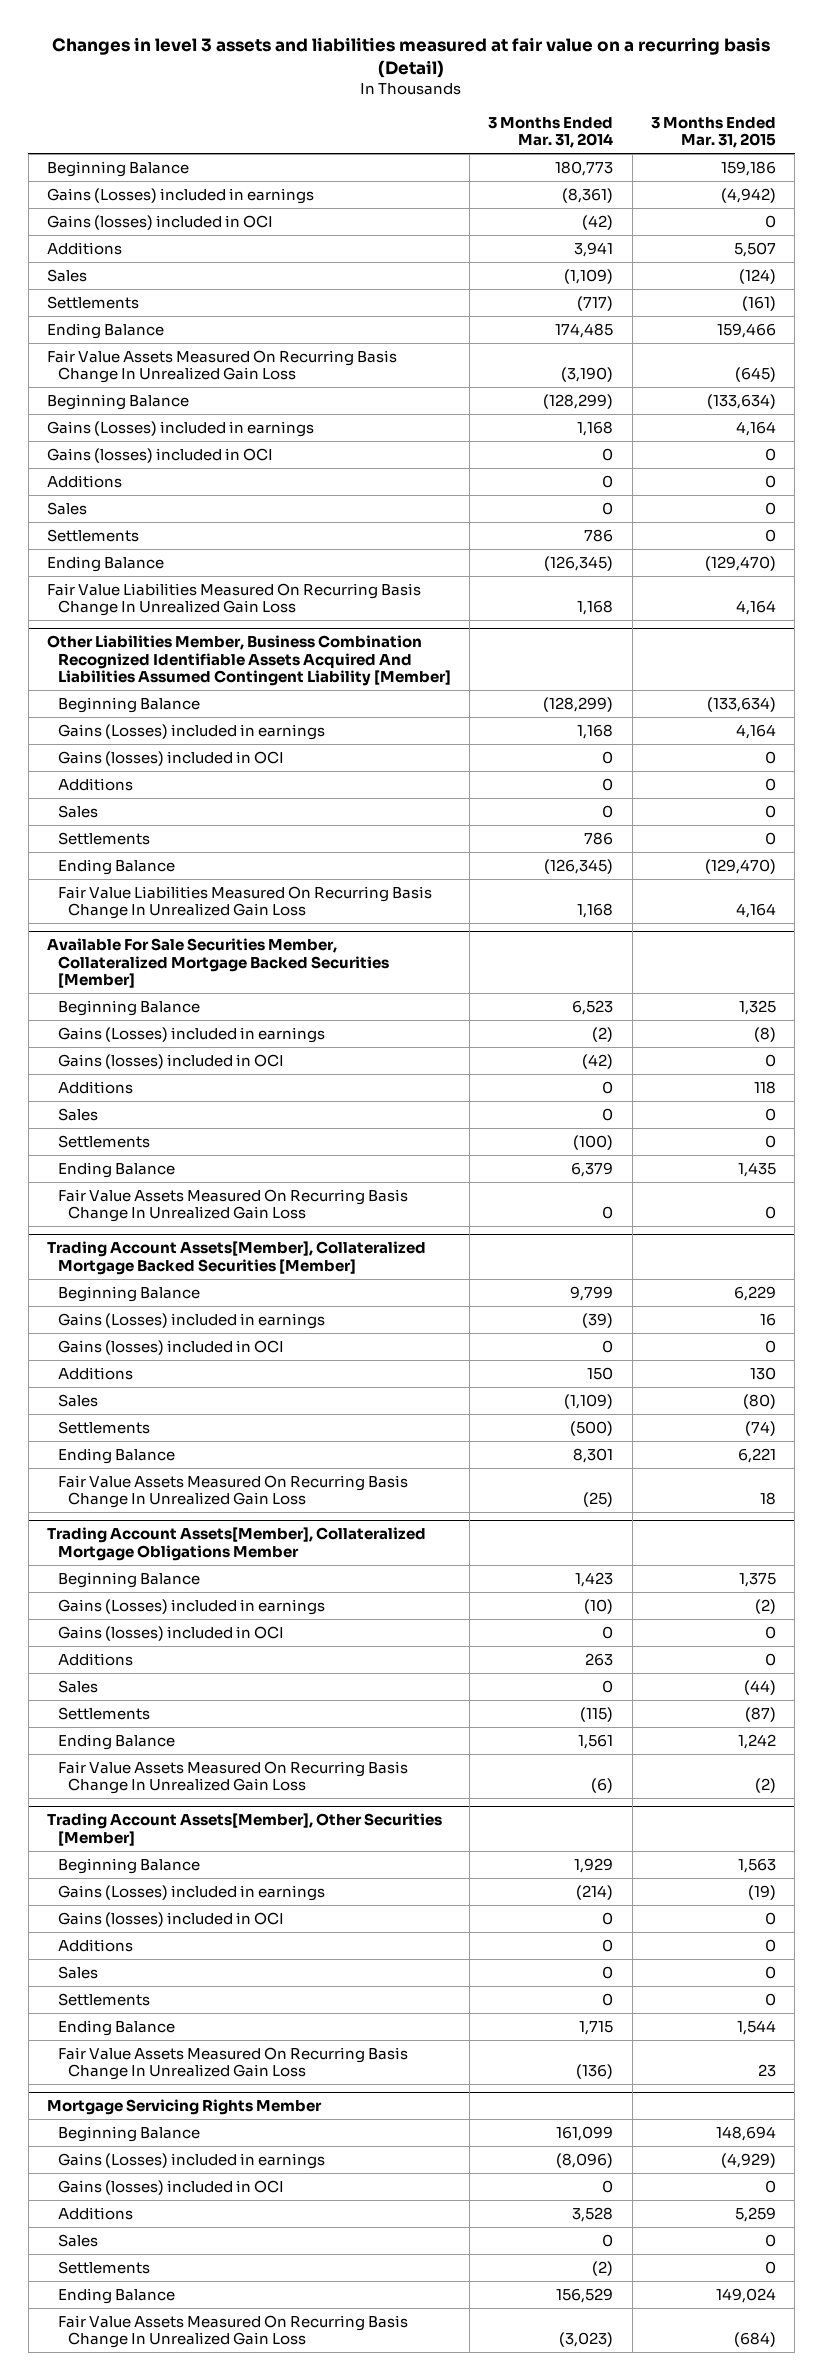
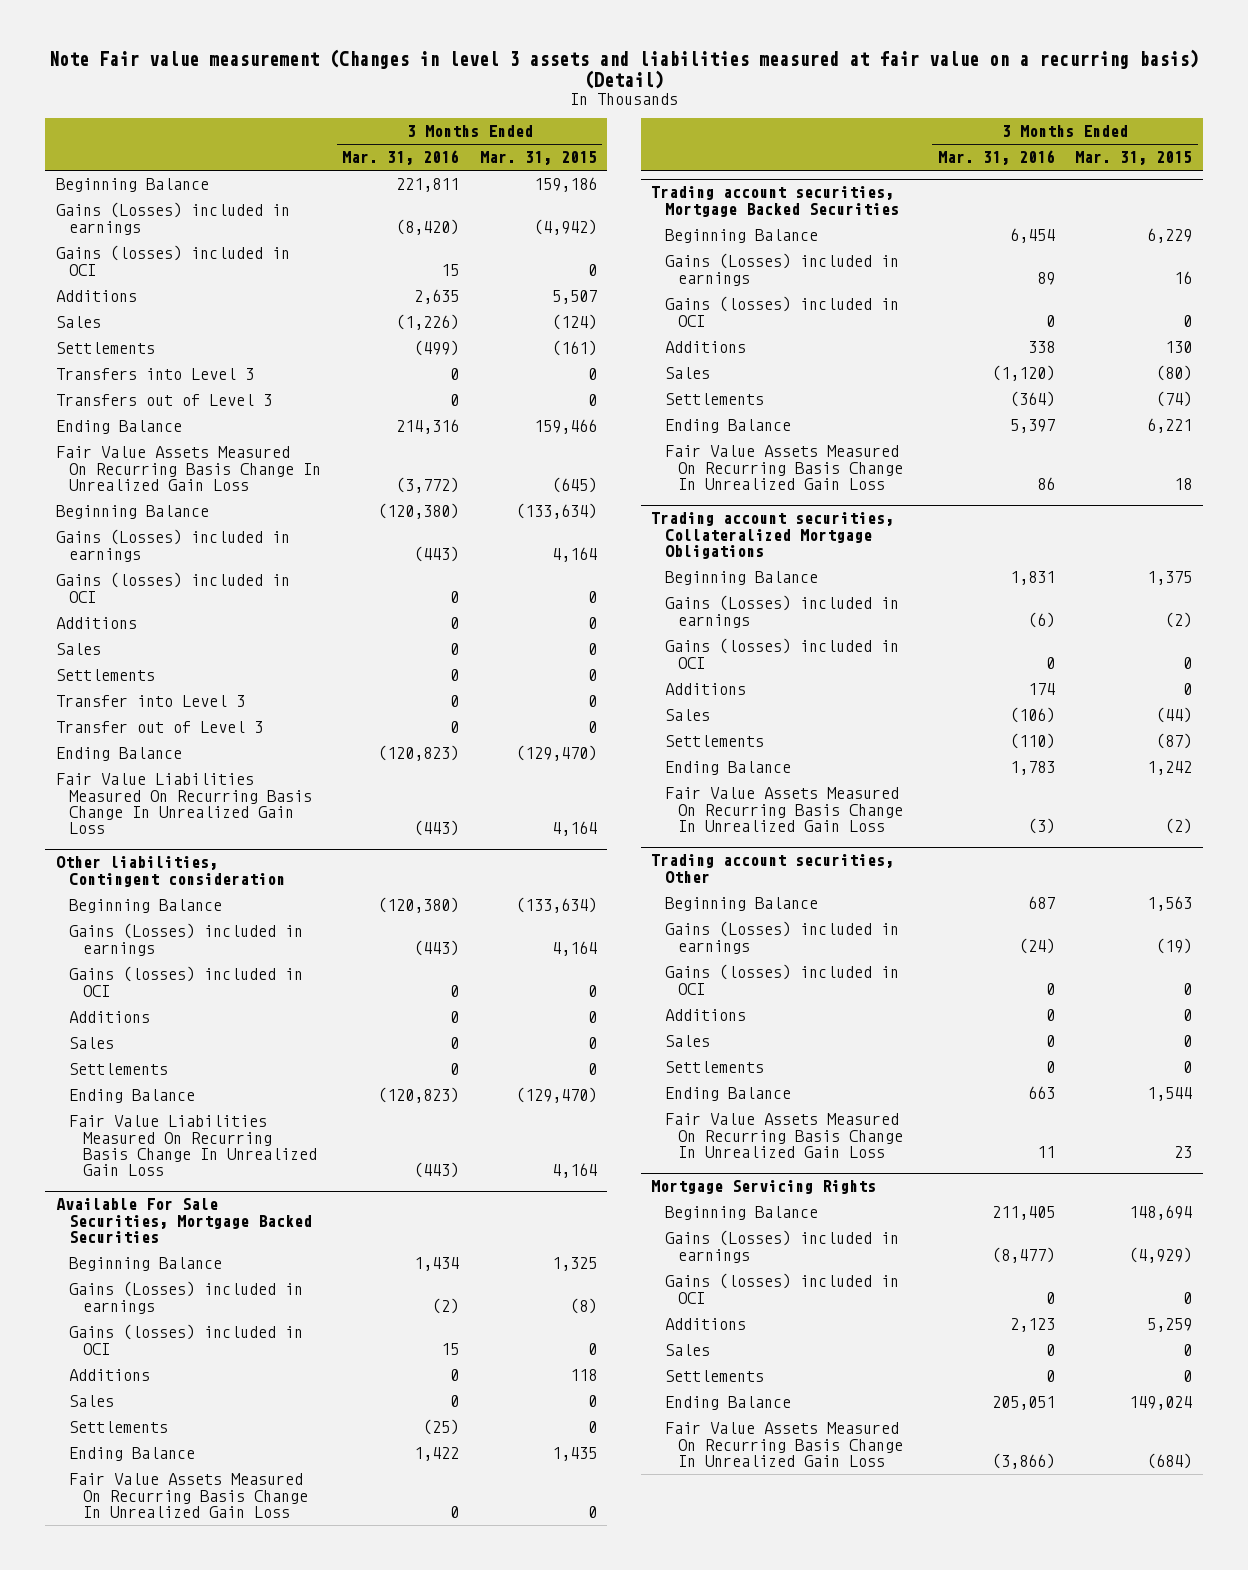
- Changes in level 3 assets and liabilities measured at fair value on a recurring basis (Detail)
+ Note Fair value measurement (Changes in level 3 assets and liabilities measured at fair value on a recurring basis) (Detail)
- | 3 Months Ended Mar. 31, 2014 | 3 Months Ended Mar. 31, 2015
+ | 3 Months Ended Mar. 31, 2016 | 3 Months Ended Mar. 31, 2015
+ Transfers into Level 3 | 0 | 0
+ Transfers out of Level 3 | 0 | 0
+ Transfer into Level 3 | 0 | 0
+ Transfer out of Level 3 | 0 | 0
- Other Liabilities Member, Business Combination Recognized Identifiable Assets Acquired And Liabilities Assumed Contingent Liability [Member]
+ Other liabilities, Contingent consideration
- Available For Sale Securities Member, Collateralized Mortgage Backed Securities [Member]
+ Available For Sale Securities, Mortgage Backed Securities
- Trading Account Assets[Member], Collateralized Mortgage Backed Securities [Member]
+ Trading account securities, Mortgage Backed Securities
- Trading Account Assets[Member], Collateralized Mortgage Obligations Member
+ Trading account securities, Collateralized Mortgage Obligations
- Trading Account Assets[Member], Other Securities [Member]
+ Trading account securities, Other
- Mortgage Servicing Rights Member
+ Mortgage Servicing Rights

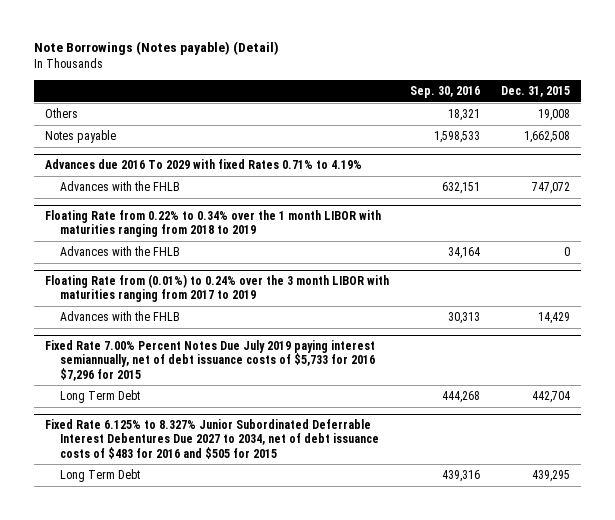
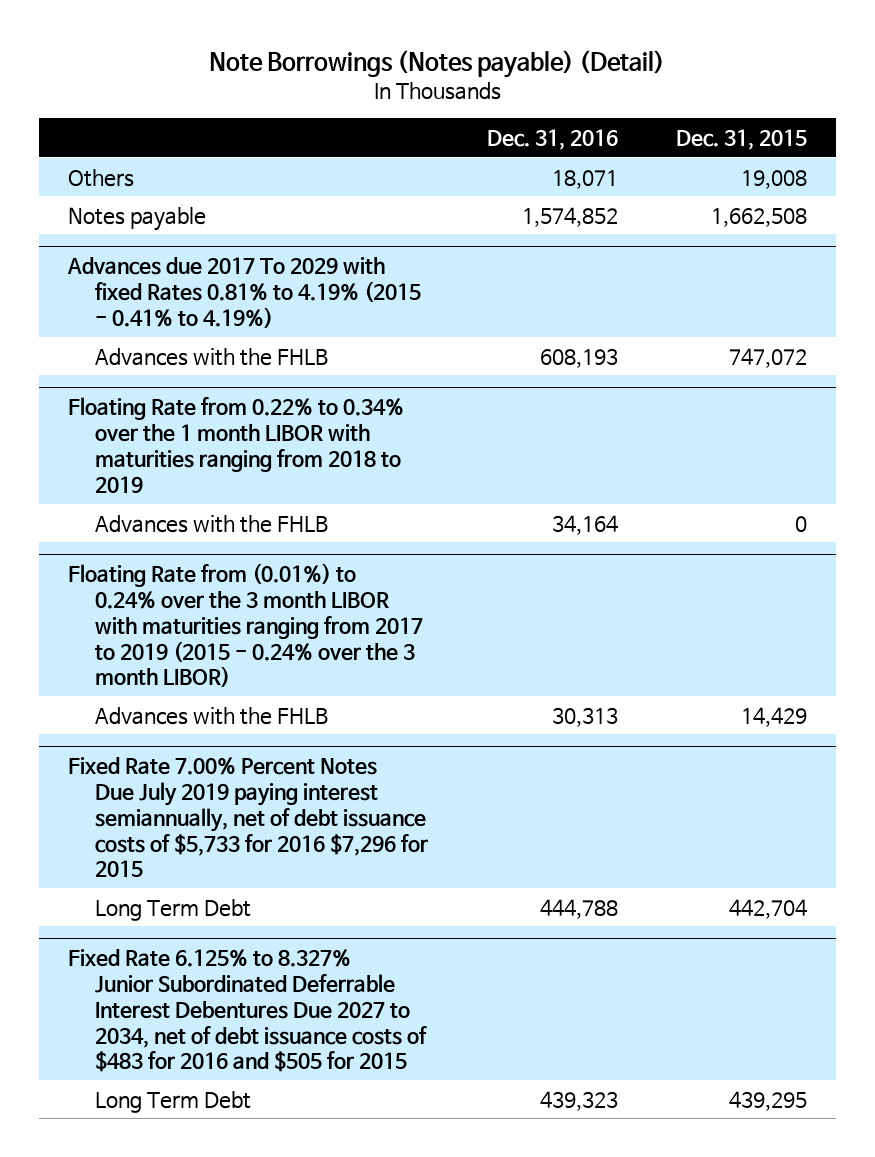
- | Sep. 30, 2016 | Dec. 31, 2015
+ | Dec. 31, 2016 | Dec. 31, 2015
- Advances due 2016 To 2029 with fixed Rates 0.71% to 4.19%
+ Advances due 2017 To 2029 with fixed Rates 0.81% to 4.19% (2015 - 0.41% to 4.19%)
- Floating Rate from (0.01%) to 0.24% over the 3 month LIBOR with maturities ranging from 2017 to 2019
+ Floating Rate from (0.01%) to 0.24% over the 3 month LIBOR with maturities ranging from 2017 to 2019 (2015 - 0.24% over the 3 month LIBOR)

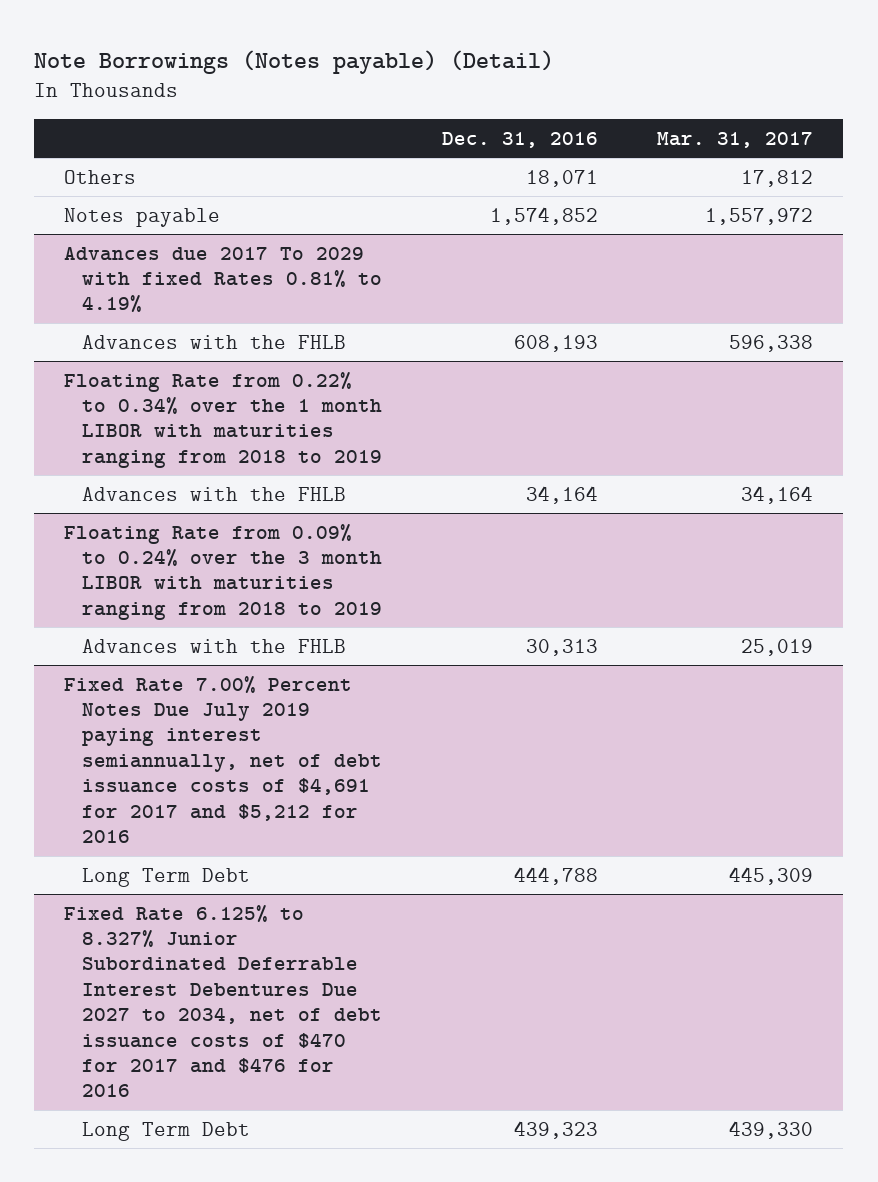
- | Dec. 31, 2016 | Dec. 31, 2015
+ | Dec. 31, 2016 | Mar. 31, 2017
- Advances due 2017 To 2029 with fixed Rates 0.81% to 4.19% (2015 - 0.41% to 4.19%)
+ Advances due 2017 To 2029 with fixed Rates 0.81% to 4.19%
- Floating Rate from (0.01%) to 0.24% over the 3 month LIBOR with maturities ranging from 2017 to 2019 (2015 - 0.24% over the 3 month LIBOR)
+ Floating Rate from 0.09% to 0.24% over the 3 month LIBOR with maturities ranging from 2018 to 2019
- Fixed Rate 7.00% Percent Notes Due July 2019 paying interest semiannually, net of debt issuance costs of $5,733 for 2016 $7,296 for 2015
+ Fixed Rate 7.00% Percent Notes Due July 2019 paying interest semiannually, net of debt issuance costs of $4,691 for 2017 and $5,212 for 2016
- Fixed Rate 6.125% to 8.327% Junior Subordinated Deferrable Interest Debentures Due 2027 to 2034, net of debt issuance costs of $483 for 2016 and $505 for 2015
+ Fixed Rate 6.125% to 8.327% Junior Subordinated Deferrable Interest Debentures Due 2027 to 2034, net of debt issuance costs of $470 for 2017 and $476 for 2016

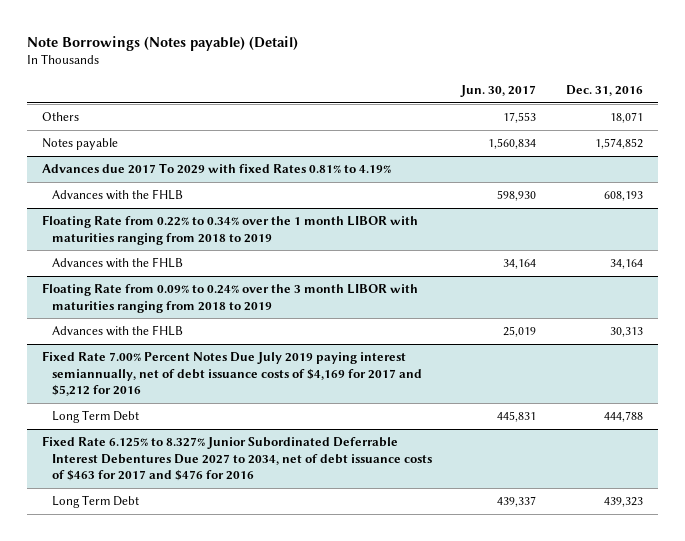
- | Dec. 31, 2016 | Mar. 31, 2017
+ | Jun. 30, 2017 | Dec. 31, 2016
- Fixed Rate 7.00% Percent Notes Due July 2019 paying interest semiannually, net of debt issuance costs of $4,691 for 2017 and $5,212 for 2016
+ Fixed Rate 7.00% Percent Notes Due July 2019 paying interest semiannually, net of debt issuance costs of $4,169 for 2017 and $5,212 for 2016
- Fixed Rate 6.125% to 8.327% Junior Subordinated Deferrable Interest Debentures Due 2027 to 2034, net of debt issuance costs of $470 for 2017 and $476 for 2016
+ Fixed Rate 6.125% to 8.327% Junior Subordinated Deferrable Interest Debentures Due 2027 to 2034, net of debt issuance costs of $463 for 2017 and $476 for 2016

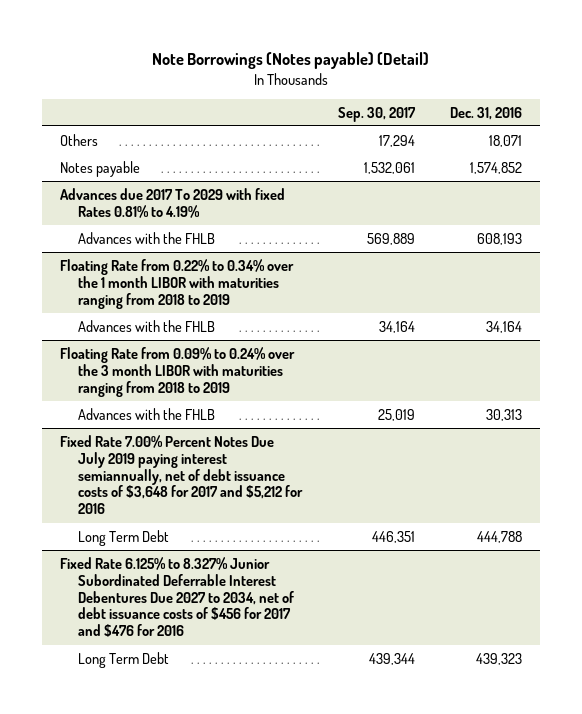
- | Jun. 30, 2017 | Dec. 31, 2016
+ | Sep. 30, 2017 | Dec. 31, 2016
- Fixed Rate 7.00% Percent Notes Due July 2019 paying interest semiannually, net of debt issuance costs of $4,169 for 2017 and $5,212 for 2016
+ Fixed Rate 7.00% Percent Notes Due July 2019 paying interest semiannually, net of debt issuance costs of $3,648 for 2017 and $5,212 for 2016
- Fixed Rate 6.125% to 8.327% Junior Subordinated Deferrable Interest Debentures Due 2027 to 2034, net of debt issuance costs of $463 for 2017 and $476 for 2016
+ Fixed Rate 6.125% to 8.327% Junior Subordinated Deferrable Interest Debentures Due 2027 to 2034, net of debt issuance costs of $456 for 2017 and $476 for 2016

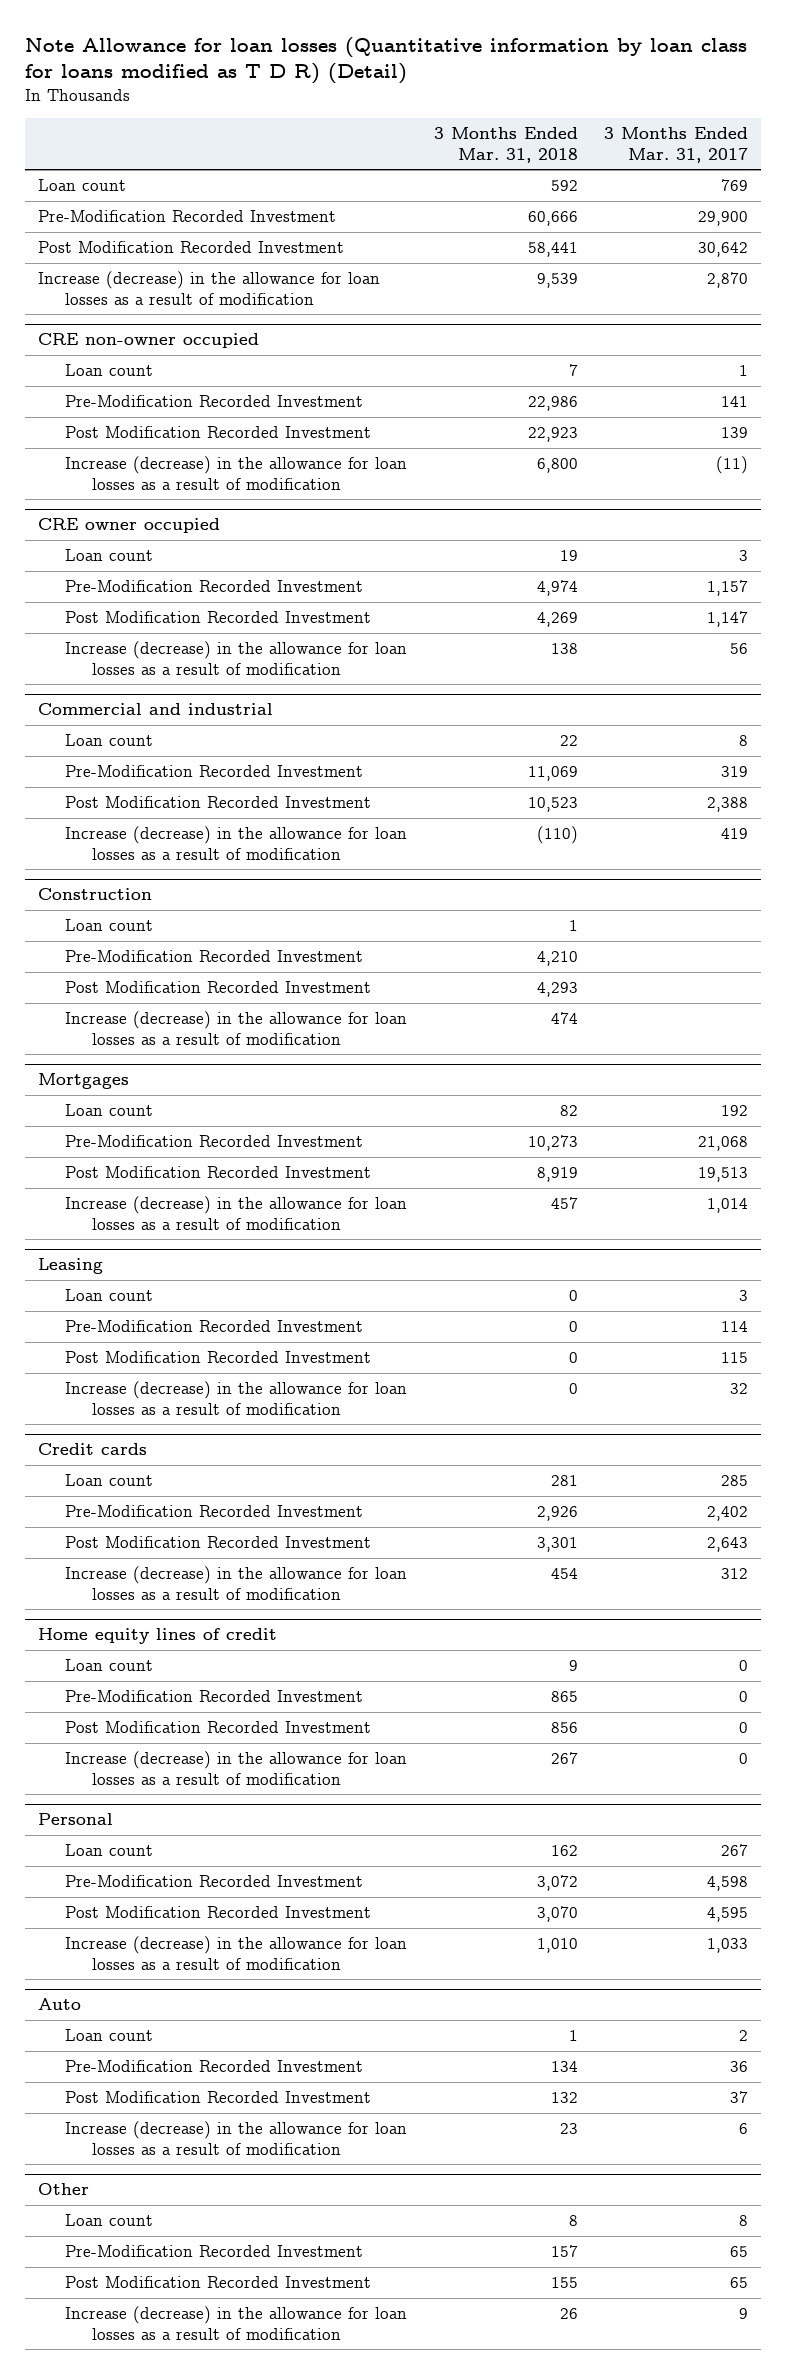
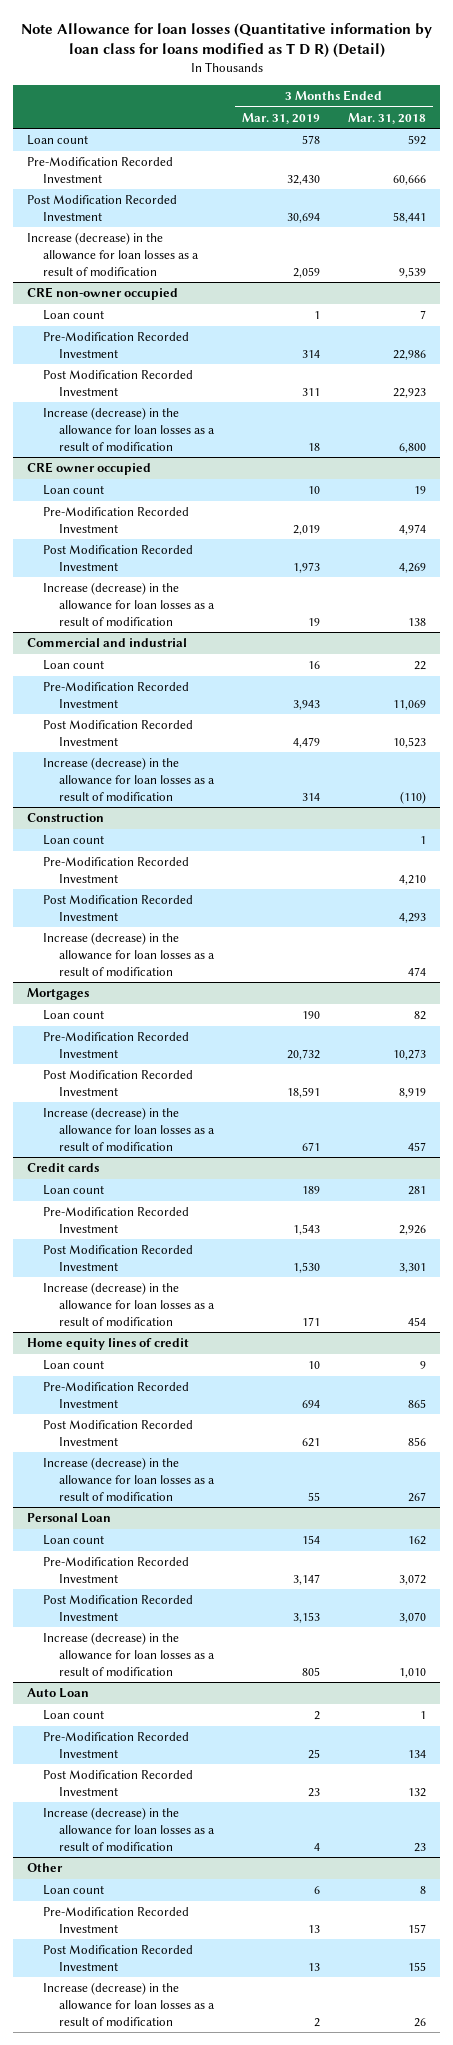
- | 3 Months Ended Mar. 31, 2018 | 3 Months Ended Mar. 31, 2017
+ | 3 Months Ended Mar. 31, 2019 | 3 Months Ended Mar. 31, 2018
- Leasing
- Loan count | 0 | 3
- Pre-Modification Recorded Investment | 0 | 114
- Post Modification Recorded Investment | 0 | 115
- Increase (decrease) in the allowance for loan losses as a result of modification | 0 | 32
- Personal
+ Personal Loan
- Auto
+ Auto Loan

